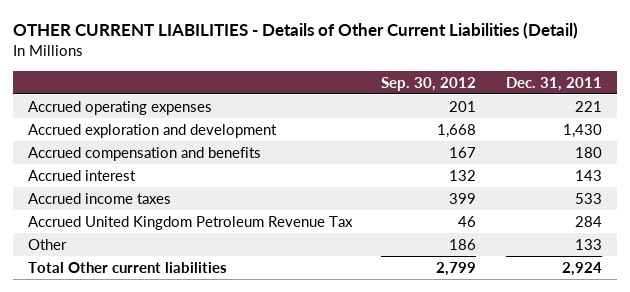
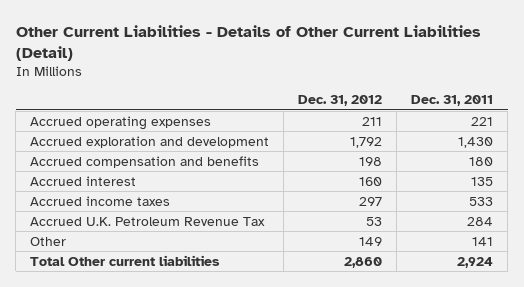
- OTHER CURRENT LIABILITIES - Details of Other Current Liabilities (Detail)
+ Other Current Liabilities - Details of Other Current Liabilities (Detail)
- | Sep. 30, 2012 | Dec. 31, 2011
+ | Dec. 31, 2012 | Dec. 31, 2011
- Accrued interest | 132 | 143
+ Accrued interest | 160 | 135
- Accrued United Kingdom Petroleum Revenue Tax | 46 | 284
- Other | 186 | 133
+ Accrued U.K. Petroleum Revenue Tax | 53 | 284
+ Other | 149 | 141

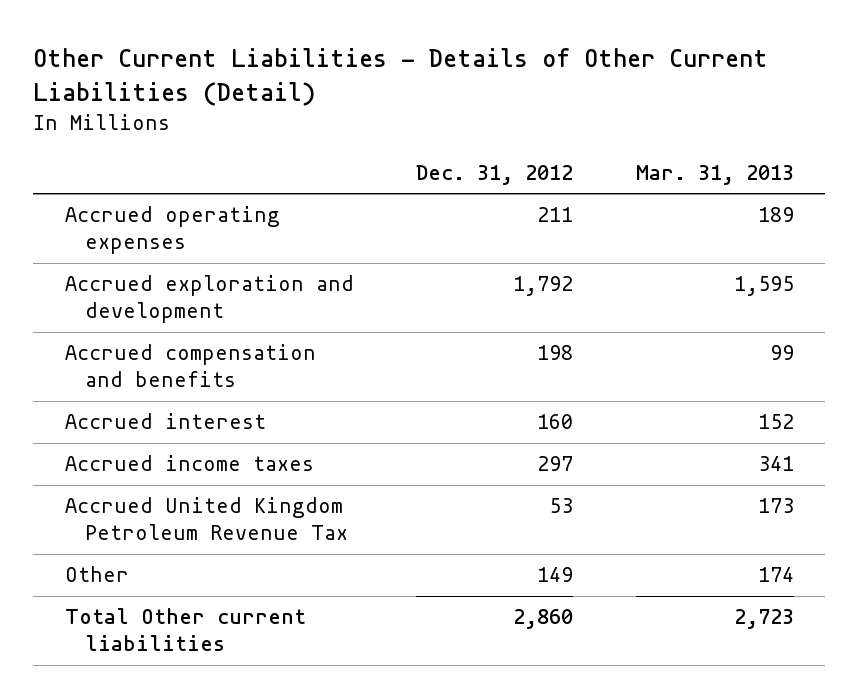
- | Dec. 31, 2012 | Dec. 31, 2011
+ | Dec. 31, 2012 | Mar. 31, 2013
- Accrued U.K. Petroleum Revenue Tax | 53 | 284
+ Accrued United Kingdom Petroleum Revenue Tax | 53 | 173

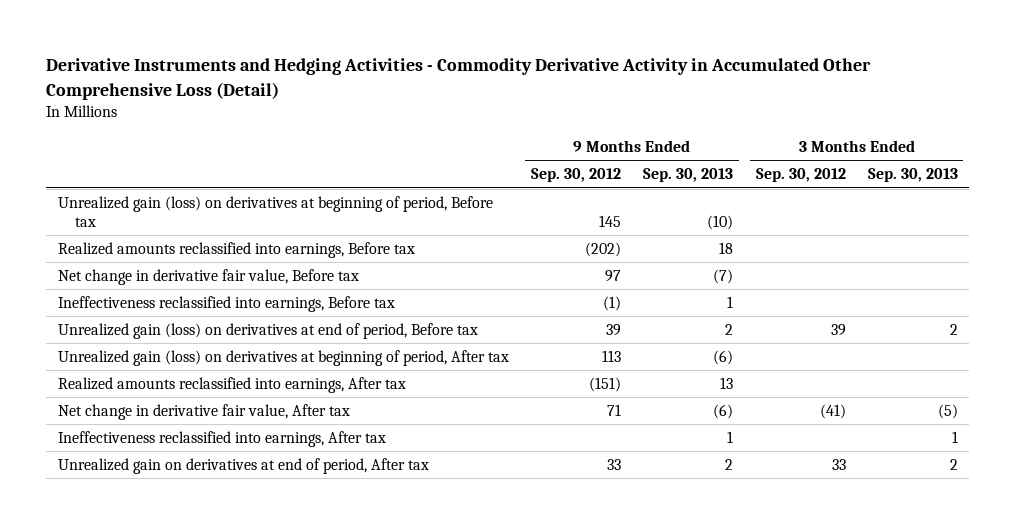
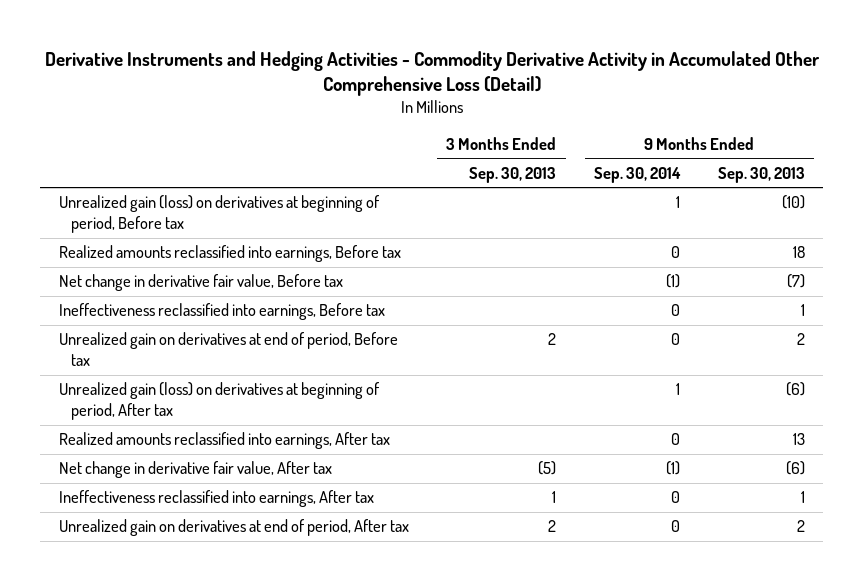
- | 9 Months Ended Sep. 30, 2012 | 9 Months Ended Sep. 30, 2013 | 3 Months Ended Sep. 30, 2012 | 3 Months Ended Sep. 30, 2013
+ | 3 Months Ended Sep. 30, 2013 | 9 Months Ended Sep. 30, 2014 | 9 Months Ended Sep. 30, 2013
- Unrealized gain (loss) on derivatives at end of period, Before tax | 39 | 2 | 39 | 2
+ Unrealized gain on derivatives at end of period, Before tax | 2 | 0 | 2

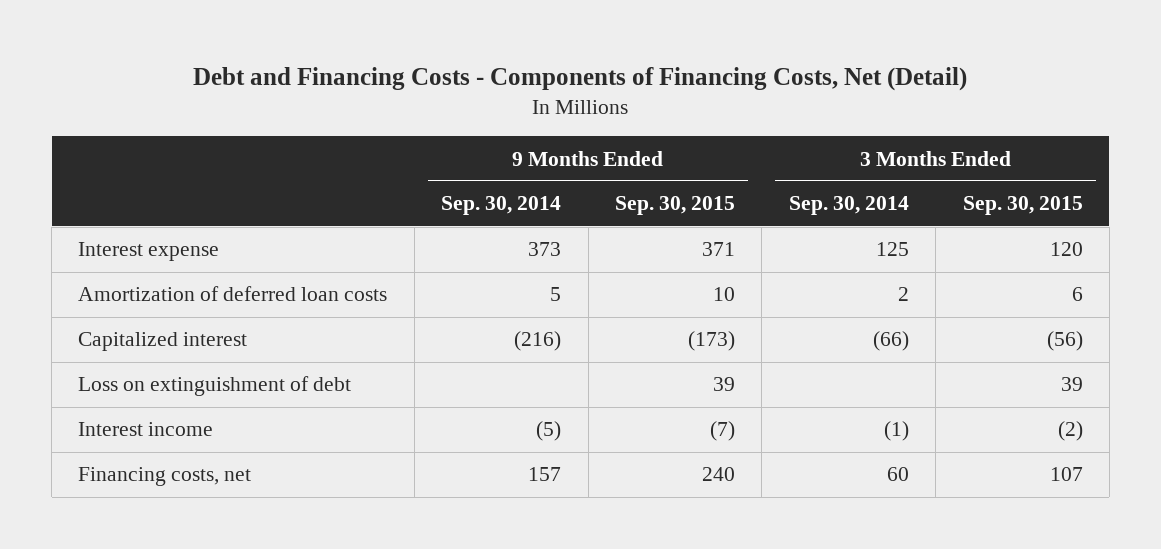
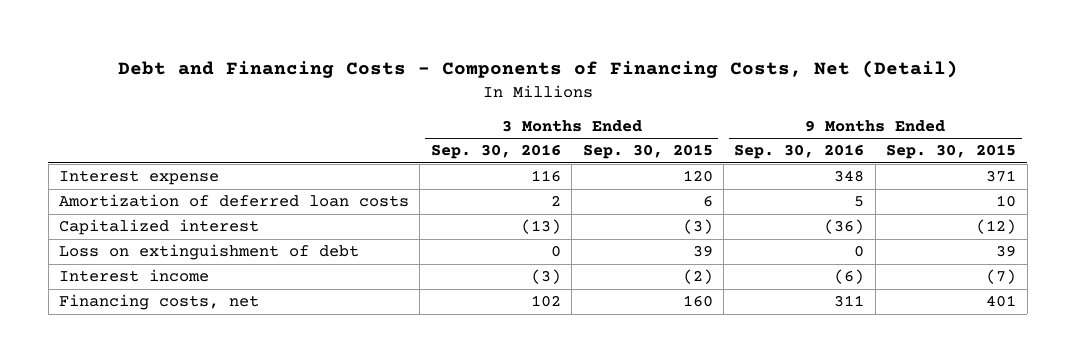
- | 9 Months Ended Sep. 30, 2014 | 9 Months Ended Sep. 30, 2015 | 3 Months Ended Sep. 30, 2014 | 3 Months Ended Sep. 30, 2015
+ | 3 Months Ended Sep. 30, 2016 | 3 Months Ended Sep. 30, 2015 | 9 Months Ended Sep. 30, 2016 | 9 Months Ended Sep. 30, 2015
- Capitalized interest | (216) | (173) | (66) | (56)
+ Capitalized interest | (13) | (3) | (36) | (12)
- Financing costs, net | 157 | 240 | 60 | 107
+ Financing costs, net | 102 | 160 | 311 | 401

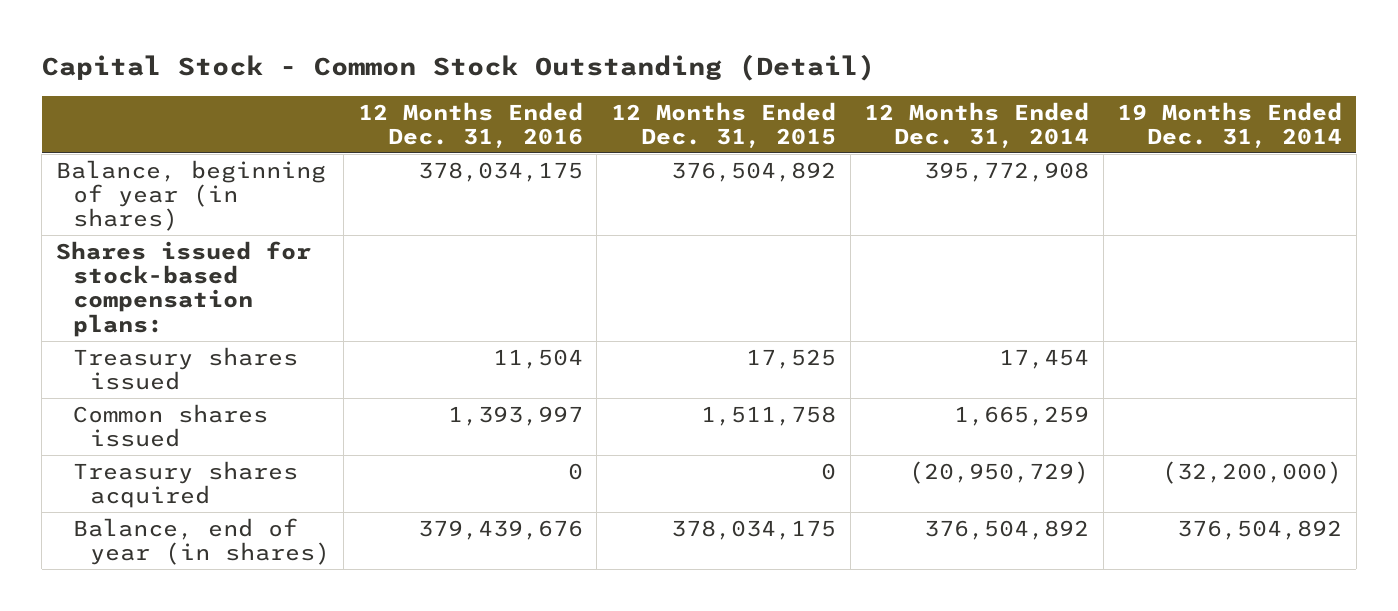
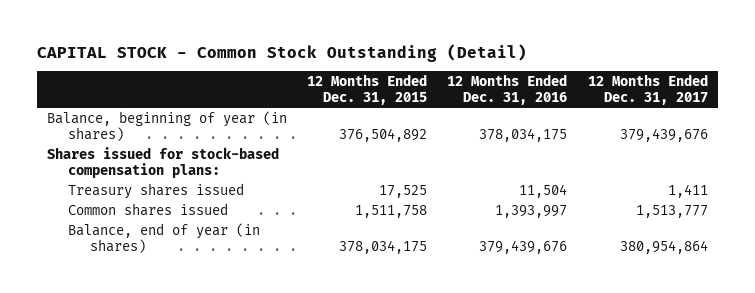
- Capital Stock - Common Stock Outstanding (Detail)
+ CAPITAL STOCK - Common Stock Outstanding (Detail)
- | 12 Months Ended Dec. 31, 2016 | 12 Months Ended Dec. 31, 2015 | 12 Months Ended Dec. 31, 2014 | 19 Months Ended Dec. 31, 2014
+ | 12 Months Ended Dec. 31, 2015 | 12 Months Ended Dec. 31, 2016 | 12 Months Ended Dec. 31, 2017
- Treasury shares acquired | 0 | 0 | (20,950,729) | (32,200,000)

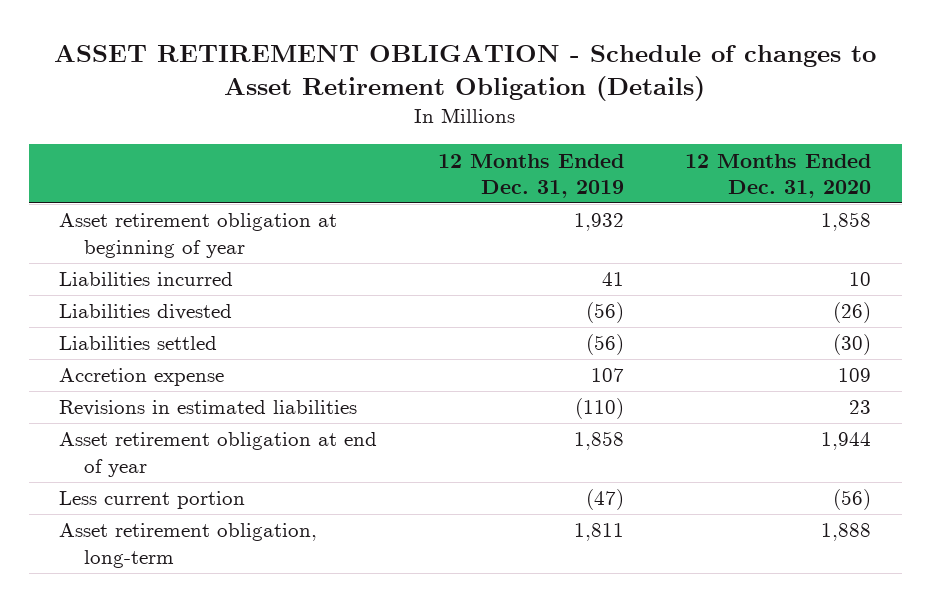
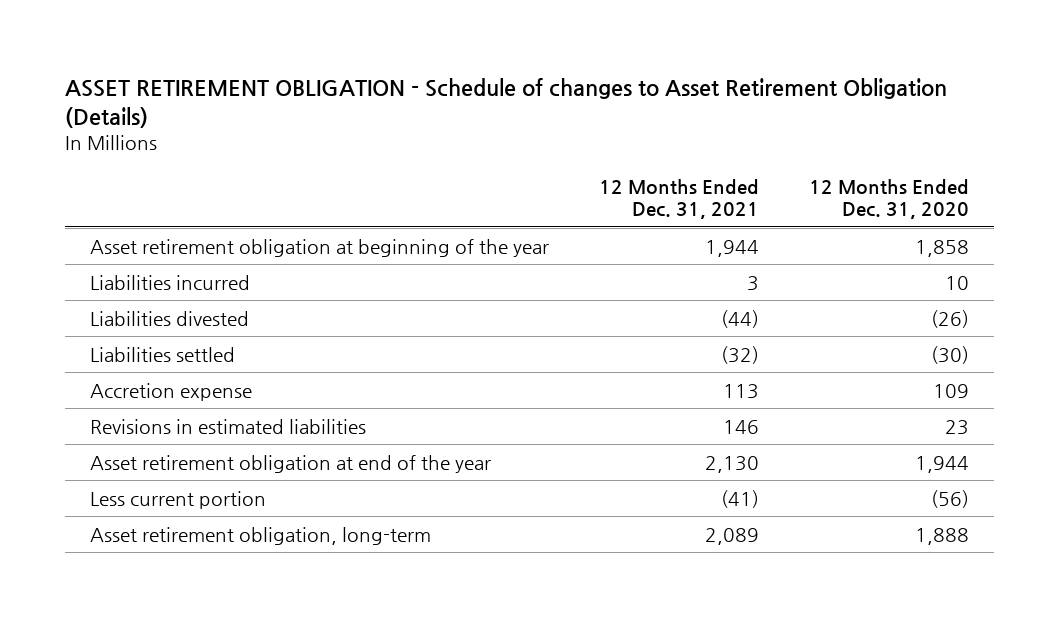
- | 12 Months Ended Dec. 31, 2019 | 12 Months Ended Dec. 31, 2020
+ | 12 Months Ended Dec. 31, 2021 | 12 Months Ended Dec. 31, 2020
- Asset retirement obligation at beginning of year | 1,932 | 1,858
+ Asset retirement obligation at beginning of the year | 1,944 | 1,858
- Asset retirement obligation at end of year | 1,858 | 1,944
+ Asset retirement obligation at end of the year | 2,130 | 1,944

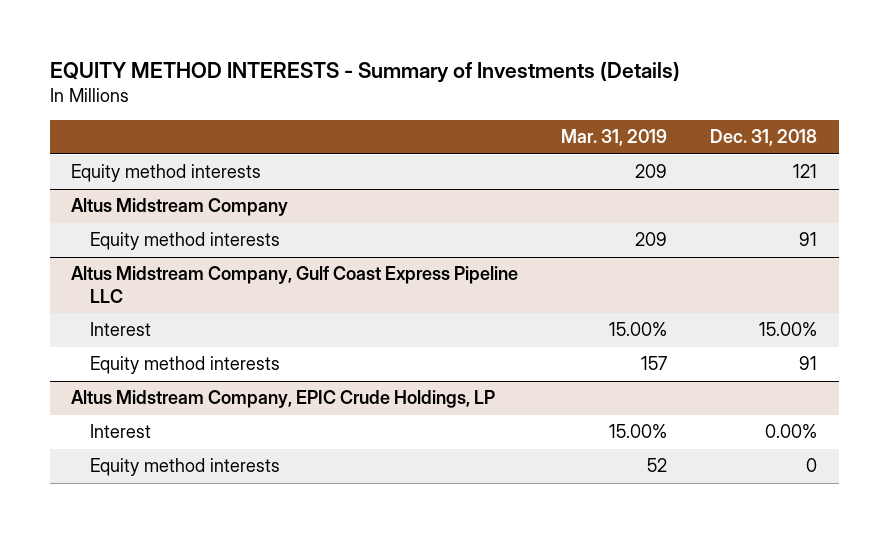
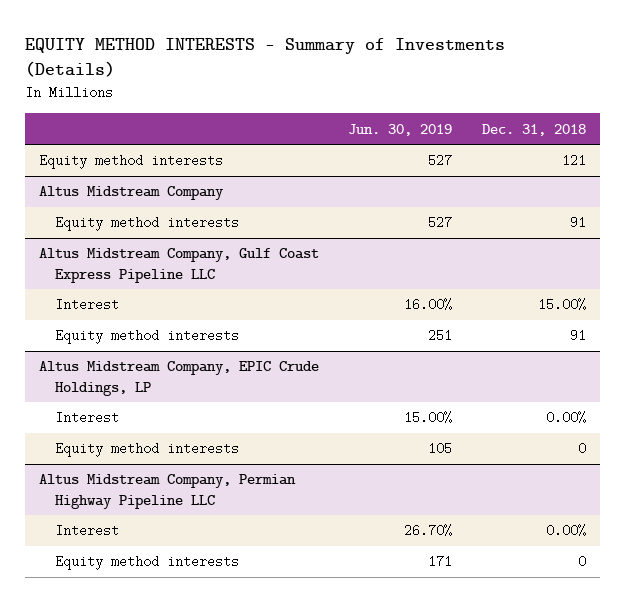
- | Mar. 31, 2019 | Dec. 31, 2018
+ | Jun. 30, 2019 | Dec. 31, 2018
+ Altus Midstream Company, Permian Highway Pipeline LLC
+ Interest | 26.70% | 0.00%
+ Equity method interests | 171 | 0

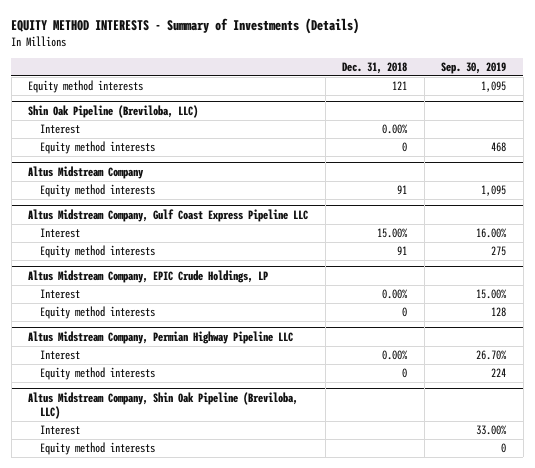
- | Jun. 30, 2019 | Dec. 31, 2018
+ | Dec. 31, 2018 | Sep. 30, 2019
+ Shin Oak Pipeline (Breviloba, LLC)
+ Interest | 0.00% |
+ Equity method interests | 0 | 468
+ Altus Midstream Company, Shin Oak Pipeline (Breviloba, LLC)
+ Interest | | 33.00%
+ Equity method interests | | 0

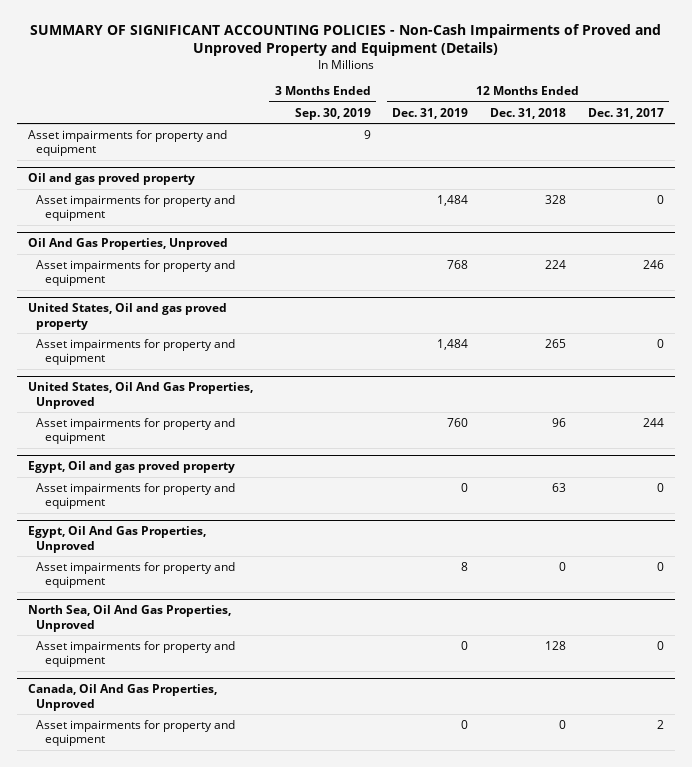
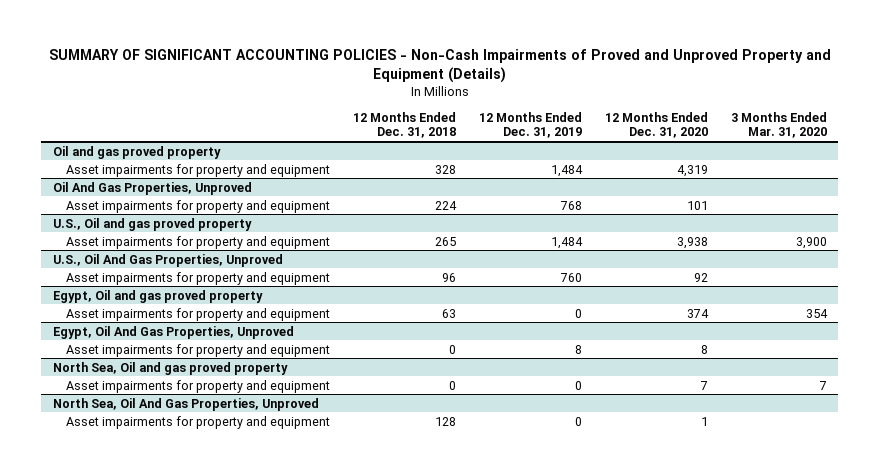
- | 3 Months Ended Sep. 30, 2019 | 12 Months Ended Dec. 31, 2019 | 12 Months Ended Dec. 31, 2018 | 12 Months Ended Dec. 31, 2017
+ | 12 Months Ended Dec. 31, 2018 | 12 Months Ended Dec. 31, 2019 | 12 Months Ended Dec. 31, 2020 | 3 Months Ended Mar. 31, 2020
- Asset impairments for property and equipment | 9 | | |
- United States, Oil and gas proved property
+ U.S., Oil and gas proved property
- United States, Oil And Gas Properties, Unproved
+ U.S., Oil And Gas Properties, Unproved
+ North Sea, Oil and gas proved property
+ Asset impairments for property and equipment | 0 | 0 | 7 | 7
- Canada, Oil And Gas Properties, Unproved
- Asset impairments for property and equipment | | 0 | 0 | 2

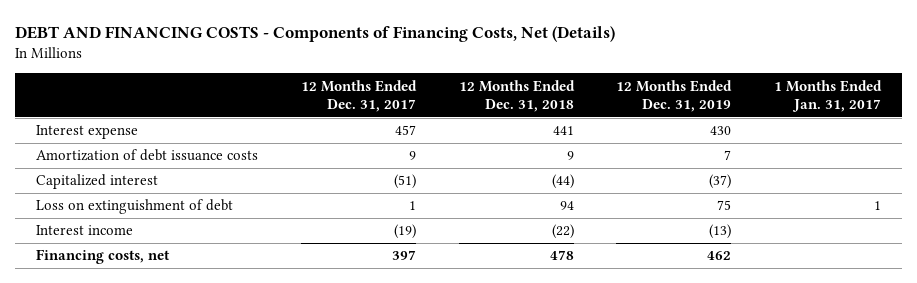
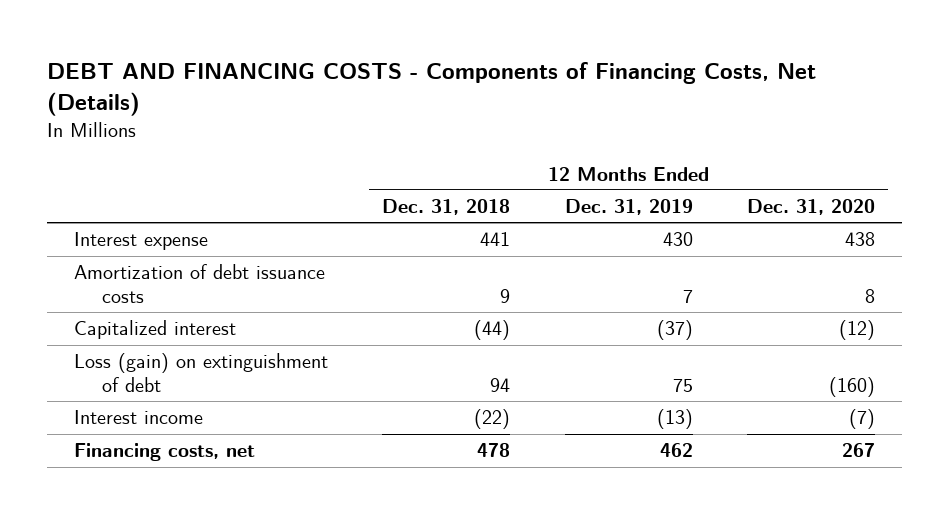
- | 12 Months Ended Dec. 31, 2017 | 12 Months Ended Dec. 31, 2018 | 12 Months Ended Dec. 31, 2019 | 1 Months Ended Jan. 31, 2017
+ | 12 Months Ended Dec. 31, 2018 | 12 Months Ended Dec. 31, 2019 | 12 Months Ended Dec. 31, 2020
- Loss on extinguishment of debt | 1 | 94 | 75 | 1
+ Loss (gain) on extinguishment of debt | 94 | 75 | (160)

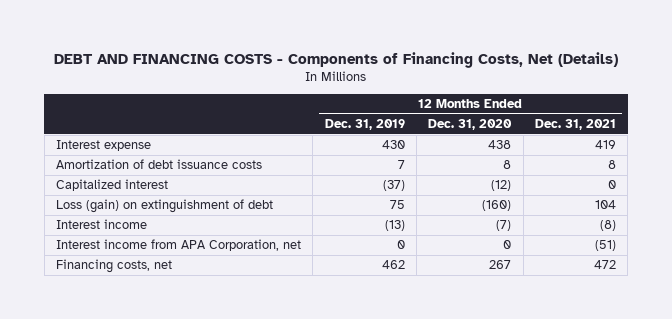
- | 12 Months Ended Dec. 31, 2018 | 12 Months Ended Dec. 31, 2019 | 12 Months Ended Dec. 31, 2020
+ | 12 Months Ended Dec. 31, 2019 | 12 Months Ended Dec. 31, 2020 | 12 Months Ended Dec. 31, 2021
+ Interest income from APA Corporation, net | 0 | 0 | (51)

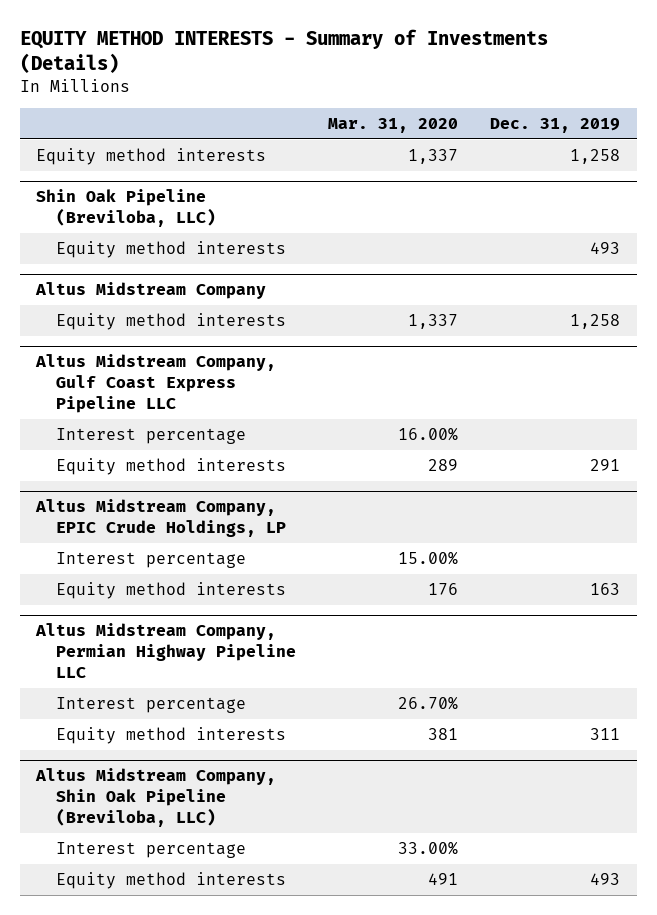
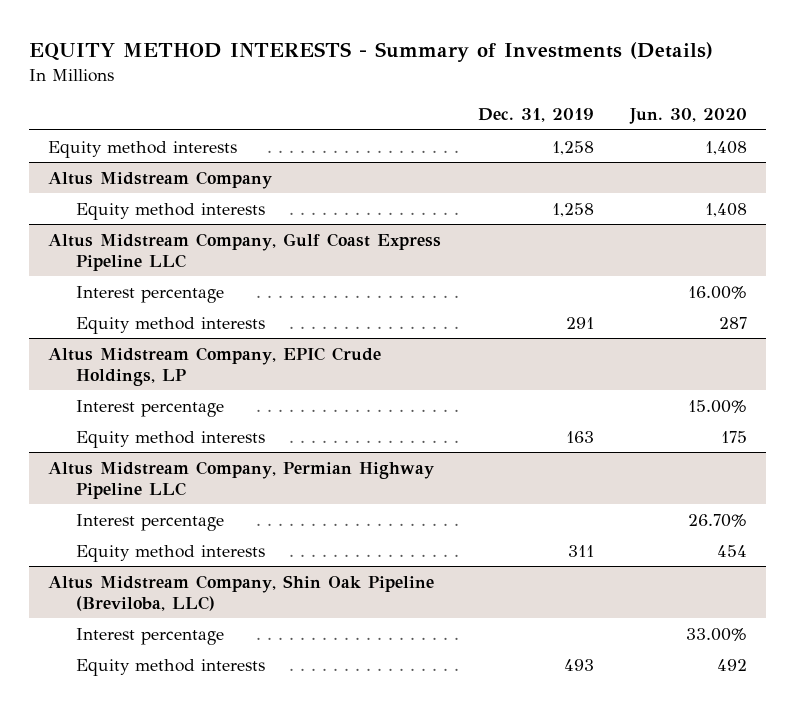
- | Mar. 31, 2020 | Dec. 31, 2019
+ | Dec. 31, 2019 | Jun. 30, 2020
- Shin Oak Pipeline (Breviloba, LLC)
- Equity method interests | | 493

